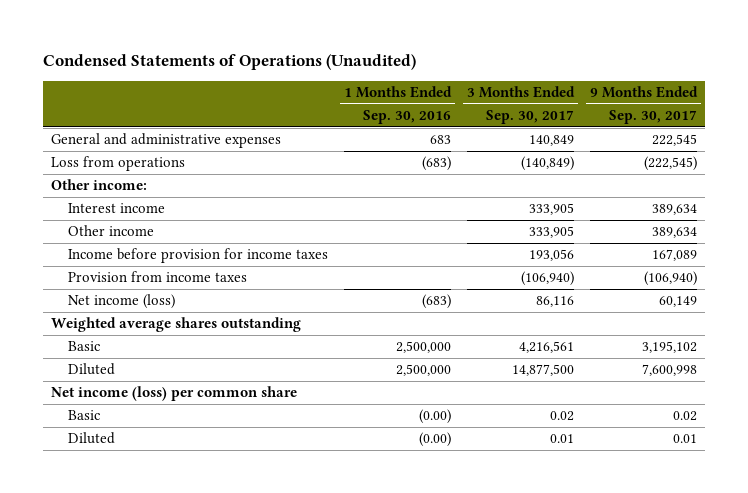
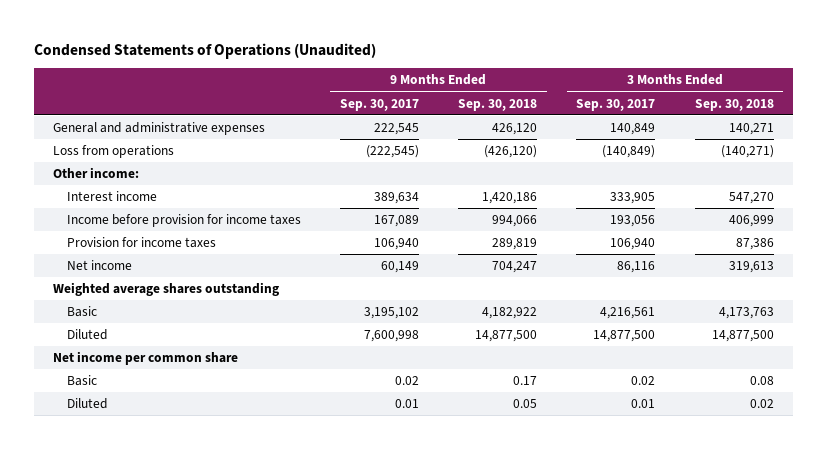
- | 1 Months Ended Sep. 30, 2016 | 3 Months Ended Sep. 30, 2017 | 9 Months Ended Sep. 30, 2017
+ | 9 Months Ended Sep. 30, 2017 | 9 Months Ended Sep. 30, 2018 | 3 Months Ended Sep. 30, 2017 | 3 Months Ended Sep. 30, 2018
- Other income | | 333,905 | 389,634
- Provision from income taxes | | (106,940) | (106,940)
- Net income (loss) | (683) | 86,116 | 60,149
+ Provision for income taxes | 106,940 | 289,819 | 106,940 | 87,386
+ Net income | 60,149 | 704,247 | 86,116 | 319,613
- Net income (loss) per common share
+ Net income per common share

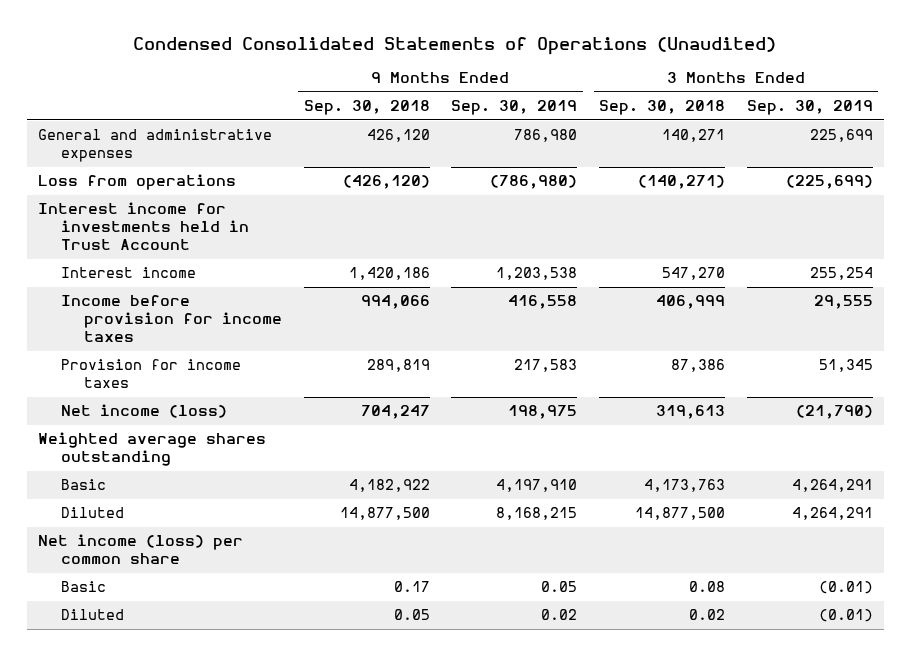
- Condensed Statements of Operations (Unaudited)
+ Condensed Consolidated Statements of Operations (Unaudited)
- | 9 Months Ended Sep. 30, 2017 | 9 Months Ended Sep. 30, 2018 | 3 Months Ended Sep. 30, 2017 | 3 Months Ended Sep. 30, 2018
+ | 9 Months Ended Sep. 30, 2018 | 9 Months Ended Sep. 30, 2019 | 3 Months Ended Sep. 30, 2018 | 3 Months Ended Sep. 30, 2019
- Other income:
+ Interest income for investments held in Trust Account
- Net income | 60,149 | 704,247 | 86,116 | 319,613
+ Net income (loss) | 704,247 | 198,975 | 319,613 | (21,790)
- Net income per common share
+ Net income (loss) per common share

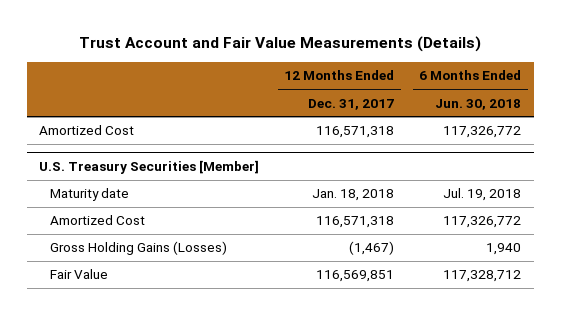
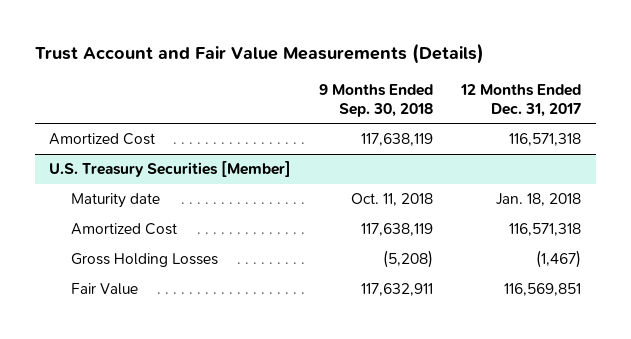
- | 12 Months Ended Dec. 31, 2017 | 6 Months Ended Jun. 30, 2018
+ | 9 Months Ended Sep. 30, 2018 | 12 Months Ended Dec. 31, 2017
@ U.S. Treasury Securities [Member]
- Gross Holding Gains (Losses) | (1,467) | 1,940
+ Gross Holding Losses | (5,208) | (1,467)

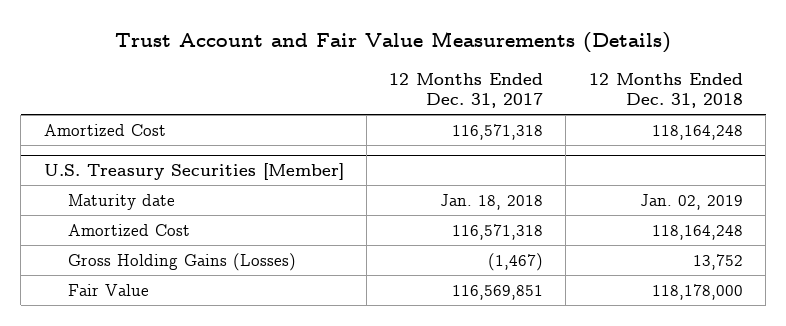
- | 9 Months Ended Sep. 30, 2018 | 12 Months Ended Dec. 31, 2017
+ | 12 Months Ended Dec. 31, 2017 | 12 Months Ended Dec. 31, 2018
@ U.S. Treasury Securities [Member]
- Gross Holding Losses | (5,208) | (1,467)
+ Gross Holding Gains (Losses) | (1,467) | 13,752

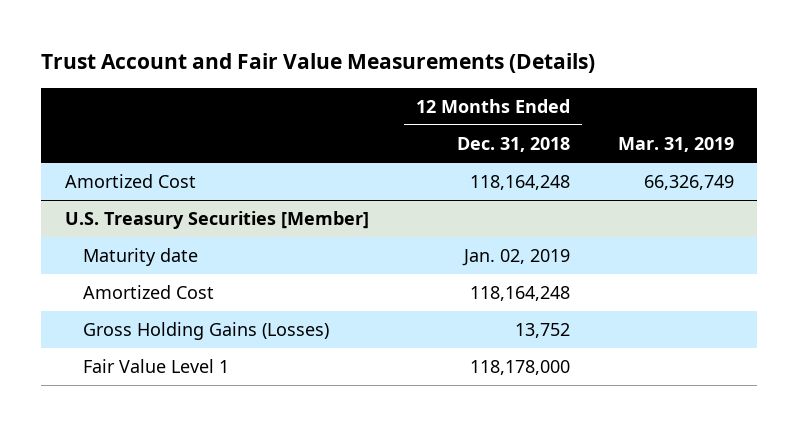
- | 12 Months Ended Dec. 31, 2017 | 12 Months Ended Dec. 31, 2018
+ | 12 Months Ended Dec. 31, 2018 | Mar. 31, 2019
@ U.S. Treasury Securities [Member]
- Fair Value | 116,569,851 | 118,178,000
+ Fair Value Level 1 | 118,178,000 |

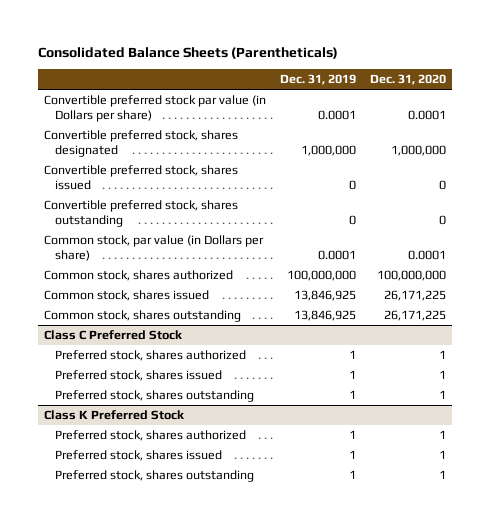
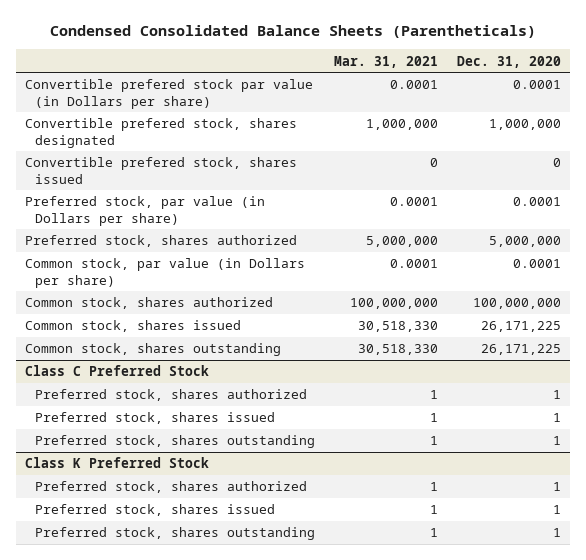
- Consolidated Balance Sheets (Parentheticals)
+ Condensed Consolidated Balance Sheets (Parentheticals)
- | Dec. 31, 2019 | Dec. 31, 2020
+ | Mar. 31, 2021 | Dec. 31, 2020
- Convertible preferred stock par value (in Dollars per share) | 0.0001 | 0.0001
- Convertible preferred stock, shares designated | 1,000,000 | 1,000,000
- Convertible preferred stock, shares issued | 0 | 0
- Convertible preferred stock, shares outstanding | 0 | 0
+ Convertible prefered stock par value (in Dollars per share) | 0.0001 | 0.0001
+ Convertible prefered stock, shares designated | 1,000,000 | 1,000,000
+ Convertible prefered stock, shares issued | 0 | 0
+ Preferred stock, par value (in Dollars per share) | 0.0001 | 0.0001
+ Preferred stock, shares authorized | 5,000,000 | 5,000,000

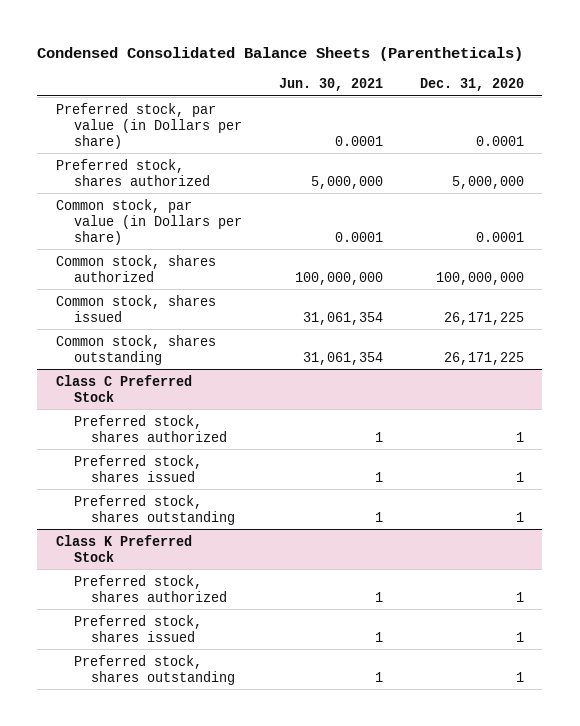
- | Mar. 31, 2021 | Dec. 31, 2020
+ | Jun. 30, 2021 | Dec. 31, 2020
- Convertible prefered stock par value (in Dollars per share) | 0.0001 | 0.0001
- Convertible prefered stock, shares designated | 1,000,000 | 1,000,000
- Convertible prefered stock, shares issued | 0 | 0

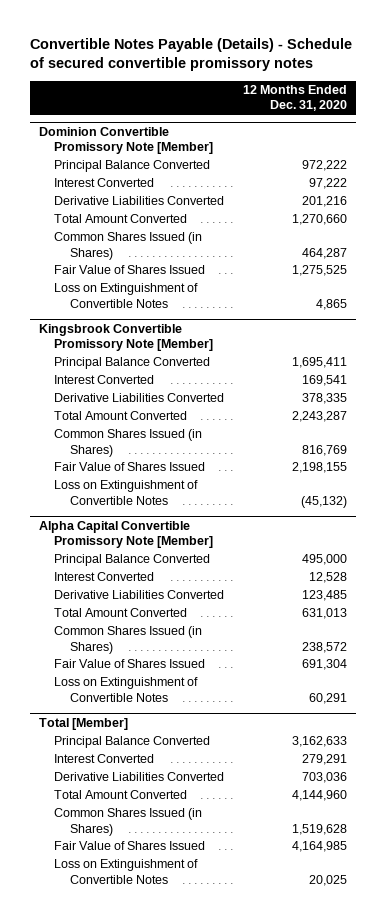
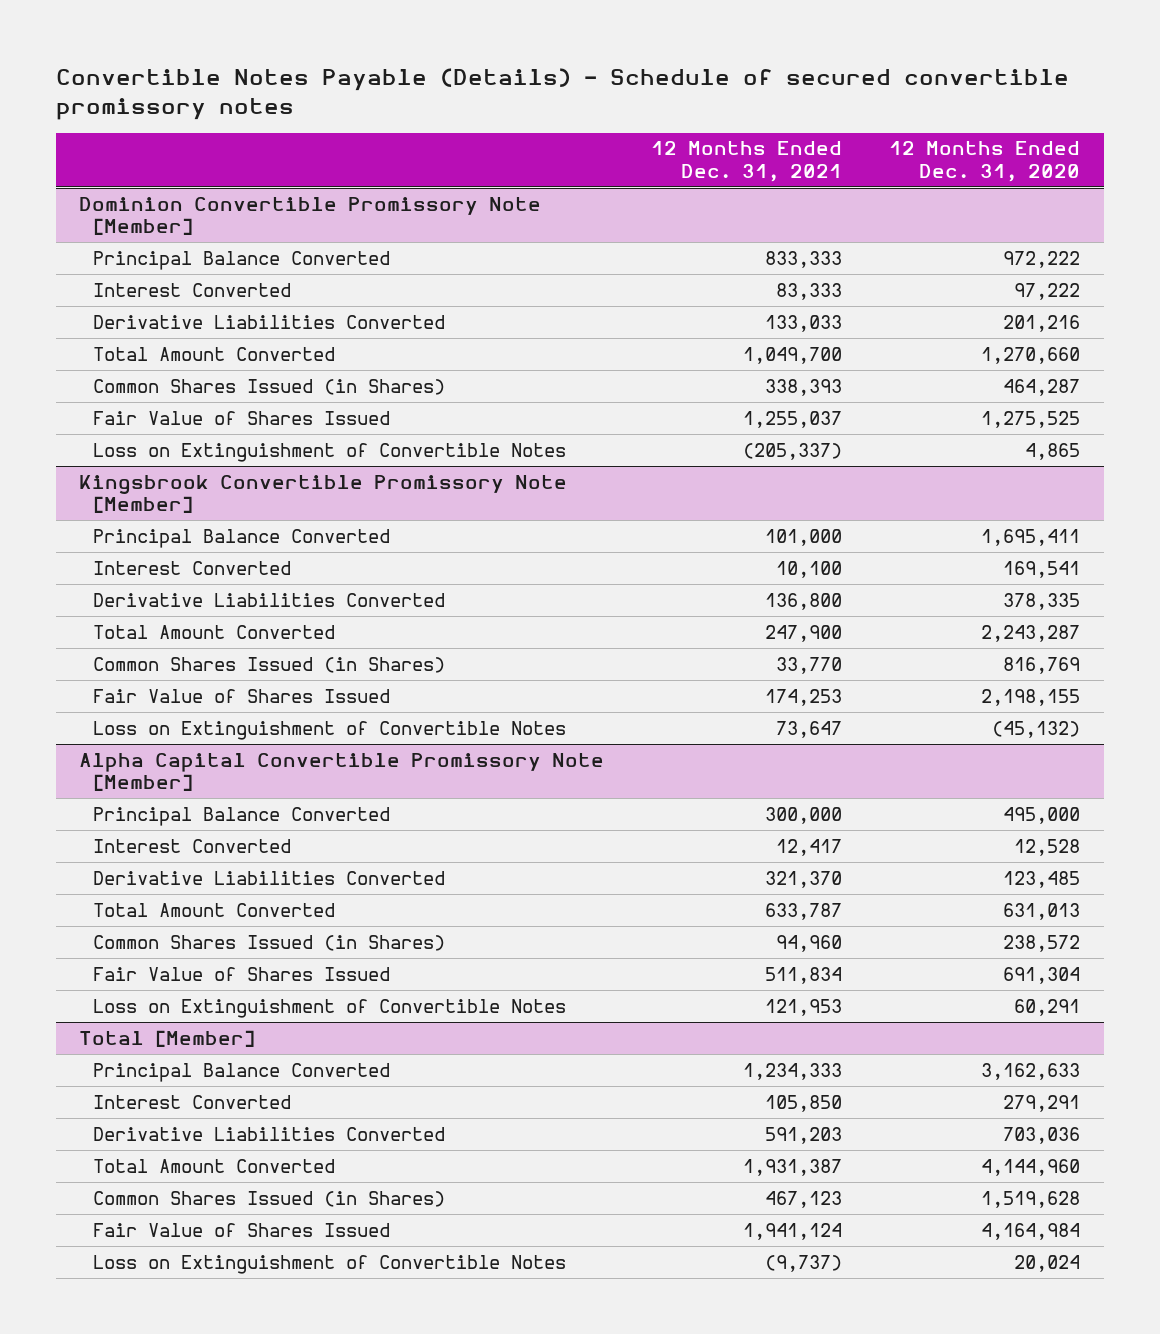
- | 12 Months Ended Dec. 31, 2020
+ | 12 Months Ended Dec. 31, 2021 | 12 Months Ended Dec. 31, 2020
@ Total [Member]
- Fair Value of Shares Issued | 4,164,985
- Loss on Extinguishment of Convertible Notes | 20,025
+ Fair Value of Shares Issued | 1,941,124 | 4,164,984
+ Loss on Extinguishment of Convertible Notes | (9,737) | 20,024

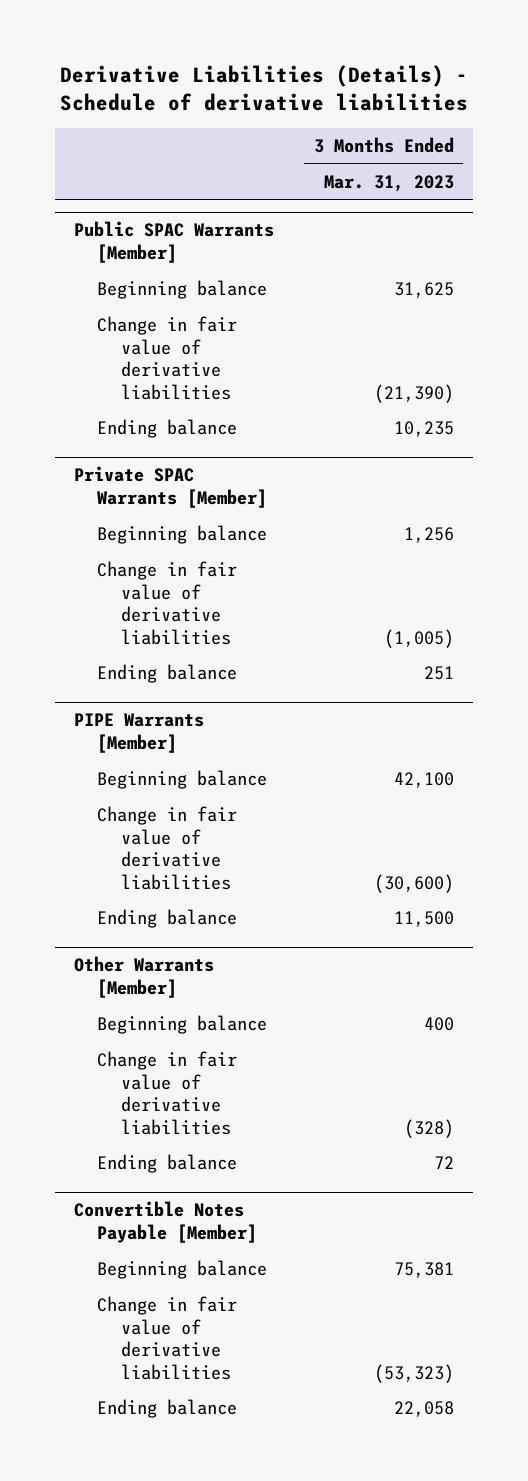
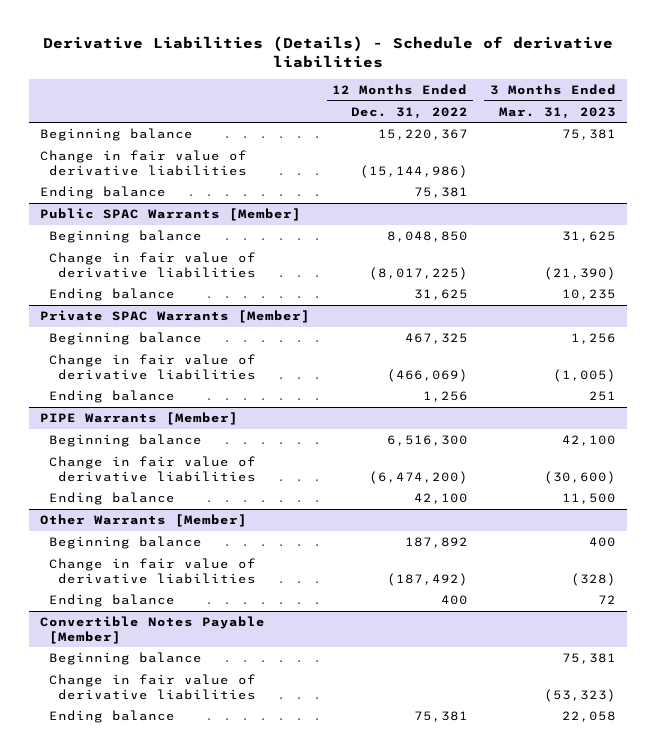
- | 3 Months Ended Mar. 31, 2023
+ | 12 Months Ended Dec. 31, 2022 | 3 Months Ended Mar. 31, 2023
+ Beginning balance | 15,220,367 | 75,381
+ Change in fair value of derivative liabilities | (15,144,986) |
+ Ending balance | 75,381 |

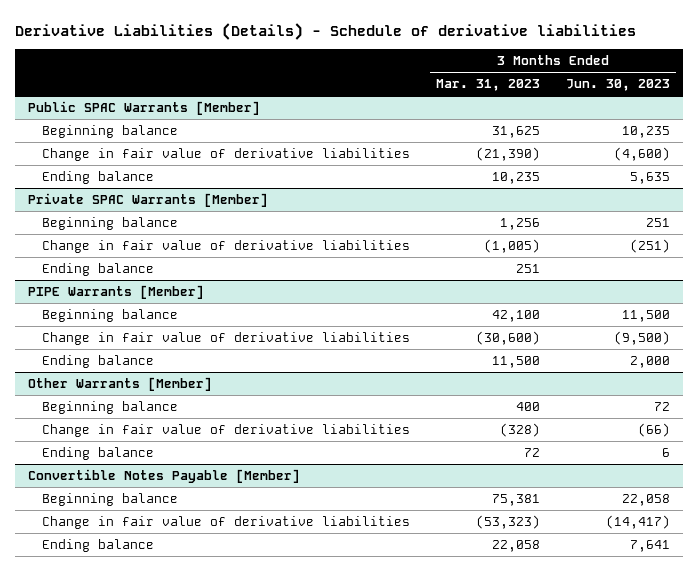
- | 12 Months Ended Dec. 31, 2022 | 3 Months Ended Mar. 31, 2023
+ | 3 Months Ended Mar. 31, 2023 | 3 Months Ended Jun. 30, 2023
- Beginning balance | 15,220,367 | 75,381
- Change in fair value of derivative liabilities | (15,144,986) |
- Ending balance | 75,381 |

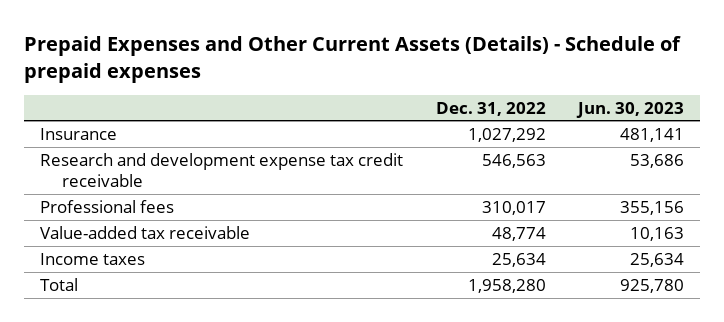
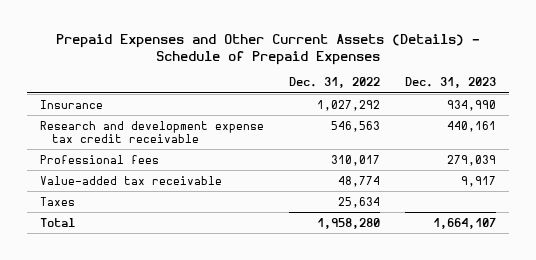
- Prepaid Expenses and Other Current Assets (Details) - Schedule of prepaid expenses
+ Prepaid Expenses and Other Current Assets (Details) - Schedule of Prepaid Expenses
- | Dec. 31, 2022 | Jun. 30, 2023
+ | Dec. 31, 2022 | Dec. 31, 2023
- Income taxes | 25,634 | 25,634
+ Taxes | 25,634 |

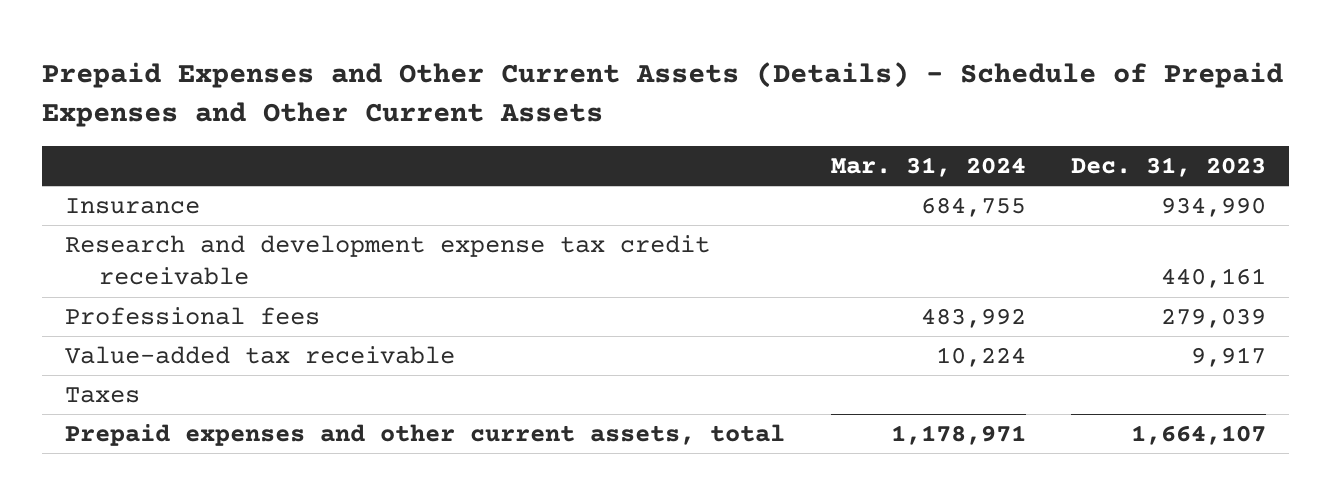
- Prepaid Expenses and Other Current Assets (Details) - Schedule of Prepaid Expenses
+ Prepaid Expenses and Other Current Assets (Details) - Schedule of Prepaid Expenses and Other Current Assets
- | Dec. 31, 2022 | Dec. 31, 2023
+ | Mar. 31, 2024 | Dec. 31, 2023
- Total | 1,958,280 | 1,664,107
+ Prepaid expenses and other current assets, total | 1,178,971 | 1,664,107

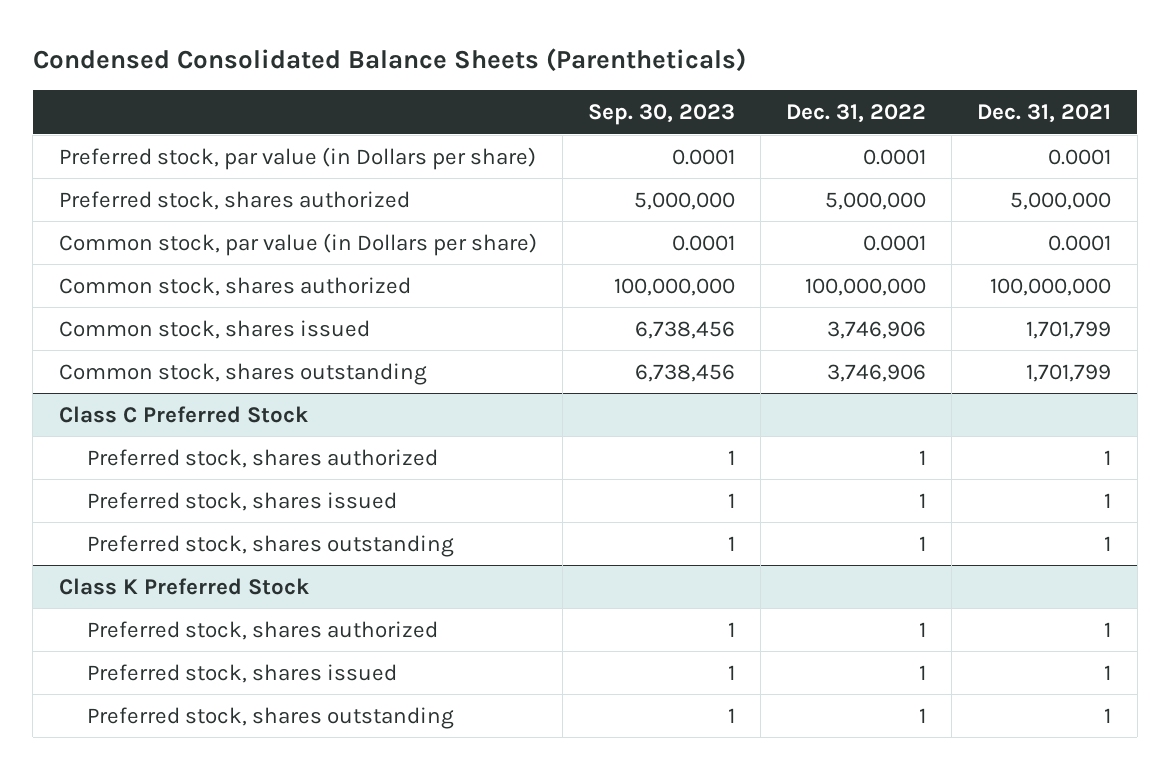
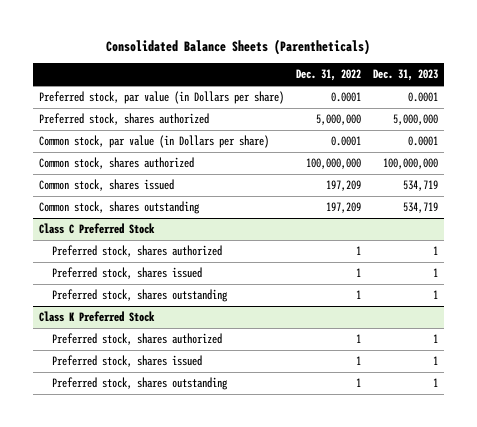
- Condensed Consolidated Balance Sheets (Parentheticals)
+ Consolidated Balance Sheets (Parentheticals)
- | Sep. 30, 2023 | Dec. 31, 2022 | Dec. 31, 2021
+ | Dec. 31, 2022 | Dec. 31, 2023
- Common stock, shares issued | 6,738,456 | 3,746,906 | 1,701,799
- Common stock, shares outstanding | 6,738,456 | 3,746,906 | 1,701,799
+ Common stock, shares issued | 197,209 | 534,719
+ Common stock, shares outstanding | 197,209 | 534,719

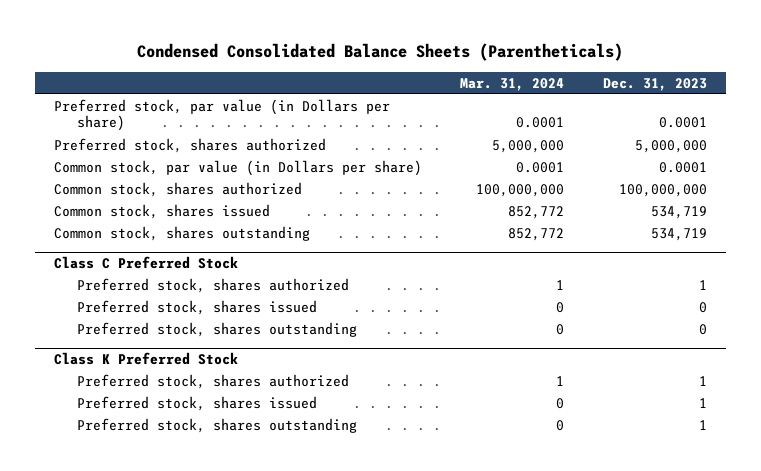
- Consolidated Balance Sheets (Parentheticals)
+ Condensed Consolidated Balance Sheets (Parentheticals)
- | Dec. 31, 2022 | Dec. 31, 2023
+ | Mar. 31, 2024 | Dec. 31, 2023
@ Class C Preferred Stock
- Preferred stock, shares issued | 1 | 1
- Preferred stock, shares outstanding | 1 | 1
+ Preferred stock, shares issued | 0 | 0
+ Preferred stock, shares outstanding | 0 | 0

